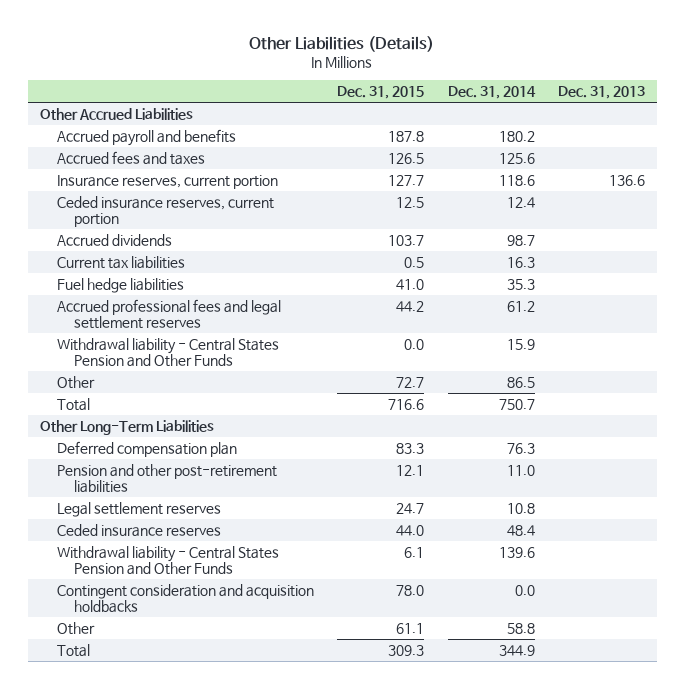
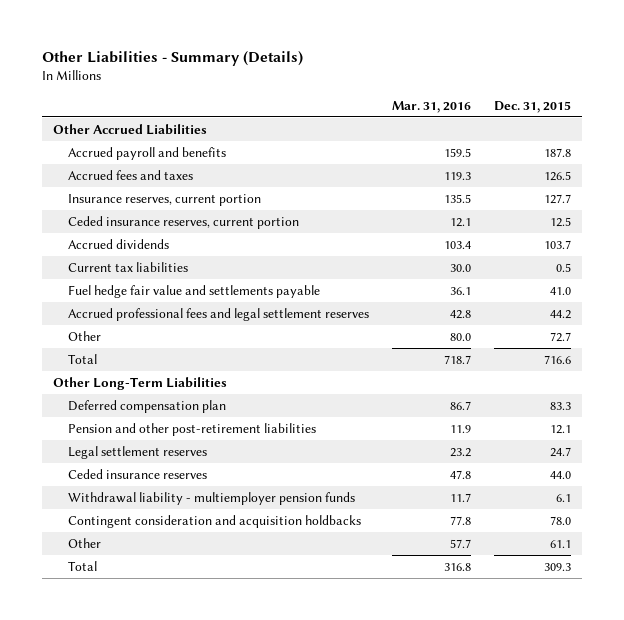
- Other Liabilities (Details)
+ Other Liabilities - Summary (Details)
- | Dec. 31, 2015 | Dec. 31, 2014 | Dec. 31, 2013
+ | Mar. 31, 2016 | Dec. 31, 2015
- Fuel hedge liabilities | 41.0 | 35.3 |
+ Fuel hedge fair value and settlements payable | 36.1 | 41.0
- Withdrawal liability - Central States Pension and Other Funds | 0.0 | 15.9 |
- Withdrawal liability - Central States Pension and Other Funds | 6.1 | 139.6 |
+ Withdrawal liability - multiemployer pension funds | 11.7 | 6.1

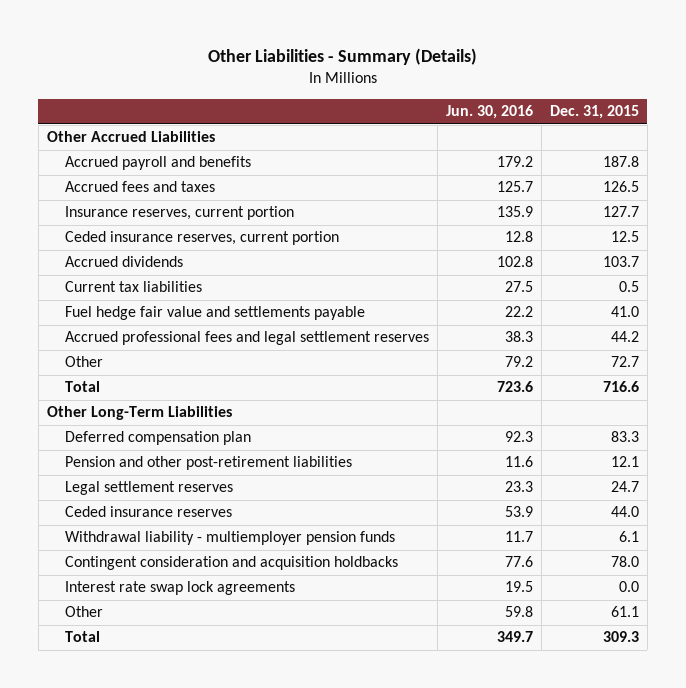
- | Mar. 31, 2016 | Dec. 31, 2015
+ | Jun. 30, 2016 | Dec. 31, 2015
+ Interest rate swap lock agreements | 19.5 | 0.0

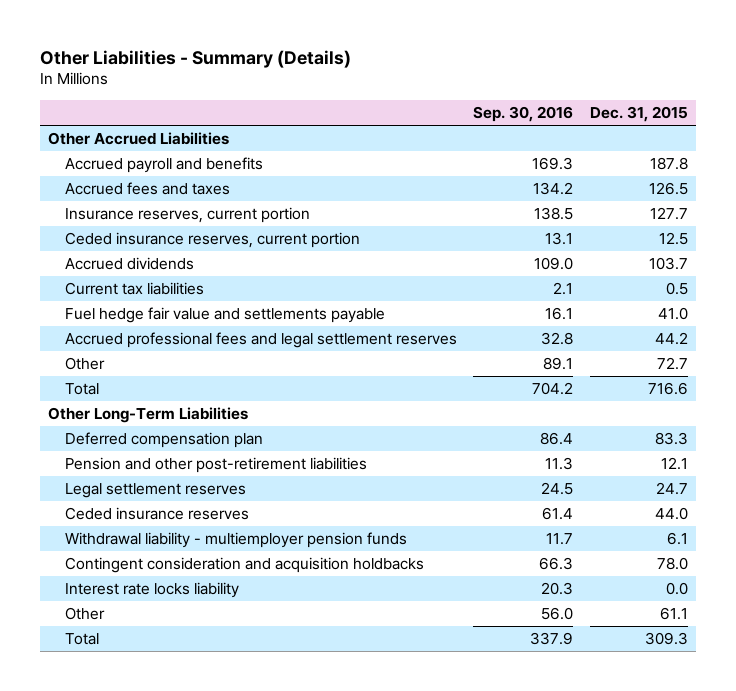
- | Jun. 30, 2016 | Dec. 31, 2015
+ | Sep. 30, 2016 | Dec. 31, 2015
- Interest rate swap lock agreements | 19.5 | 0.0
+ Interest rate locks liability | 20.3 | 0.0

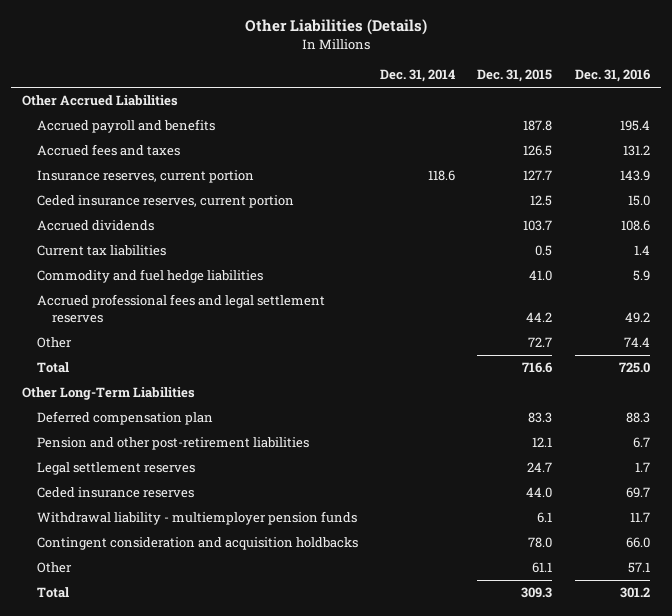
- Other Liabilities - Summary (Details)
+ Other Liabilities (Details)
- | Sep. 30, 2016 | Dec. 31, 2015
+ | Dec. 31, 2014 | Dec. 31, 2015 | Dec. 31, 2016
- Fuel hedge fair value and settlements payable | 16.1 | 41.0
+ Commodity and fuel hedge liabilities | | 41.0 | 5.9
- Interest rate locks liability | 20.3 | 0.0

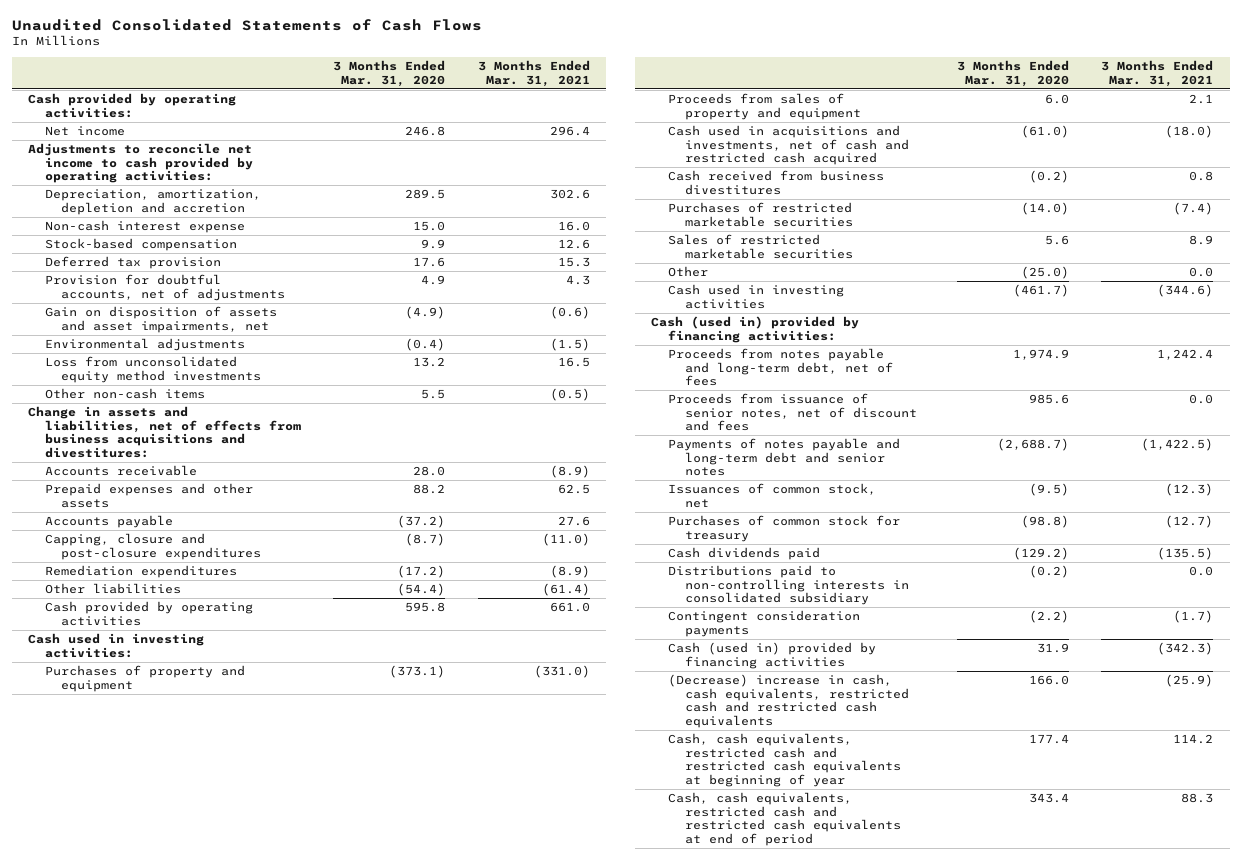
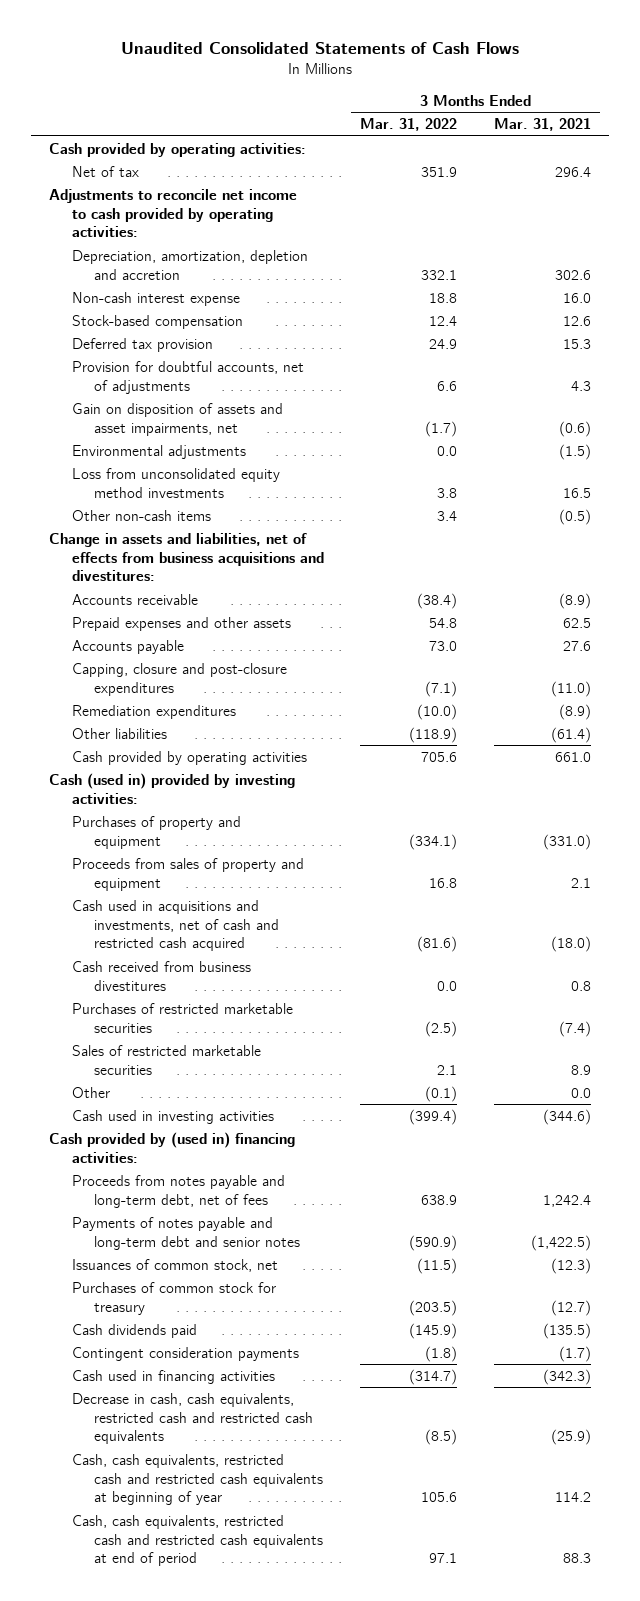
- | 3 Months Ended Mar. 31, 2020 | 3 Months Ended Mar. 31, 2021
+ | 3 Months Ended Mar. 31, 2022 | 3 Months Ended Mar. 31, 2021
- Net income | 246.8 | 296.4
+ Net of tax | 351.9 | 296.4
- Cash used in investing activities:
+ Cash (used in) provided by investing activities:
- Cash (used in) provided by financing activities:
+ Cash provided by (used in) financing activities:
- Proceeds from issuance of senior notes, net of discount and fees | 985.6 | 0.0
- Distributions paid to non-controlling interests in consolidated subsidiary | (0.2) | 0.0
- Cash (used in) provided by financing activities | 31.9 | (342.3)
- (Decrease) increase in cash, cash equivalents, restricted cash and restricted cash equivalents | 166.0 | (25.9)
+ Cash used in financing activities | (314.7) | (342.3)
+ Decrease in cash, cash equivalents, restricted cash and restricted cash equivalents | (8.5) | (25.9)

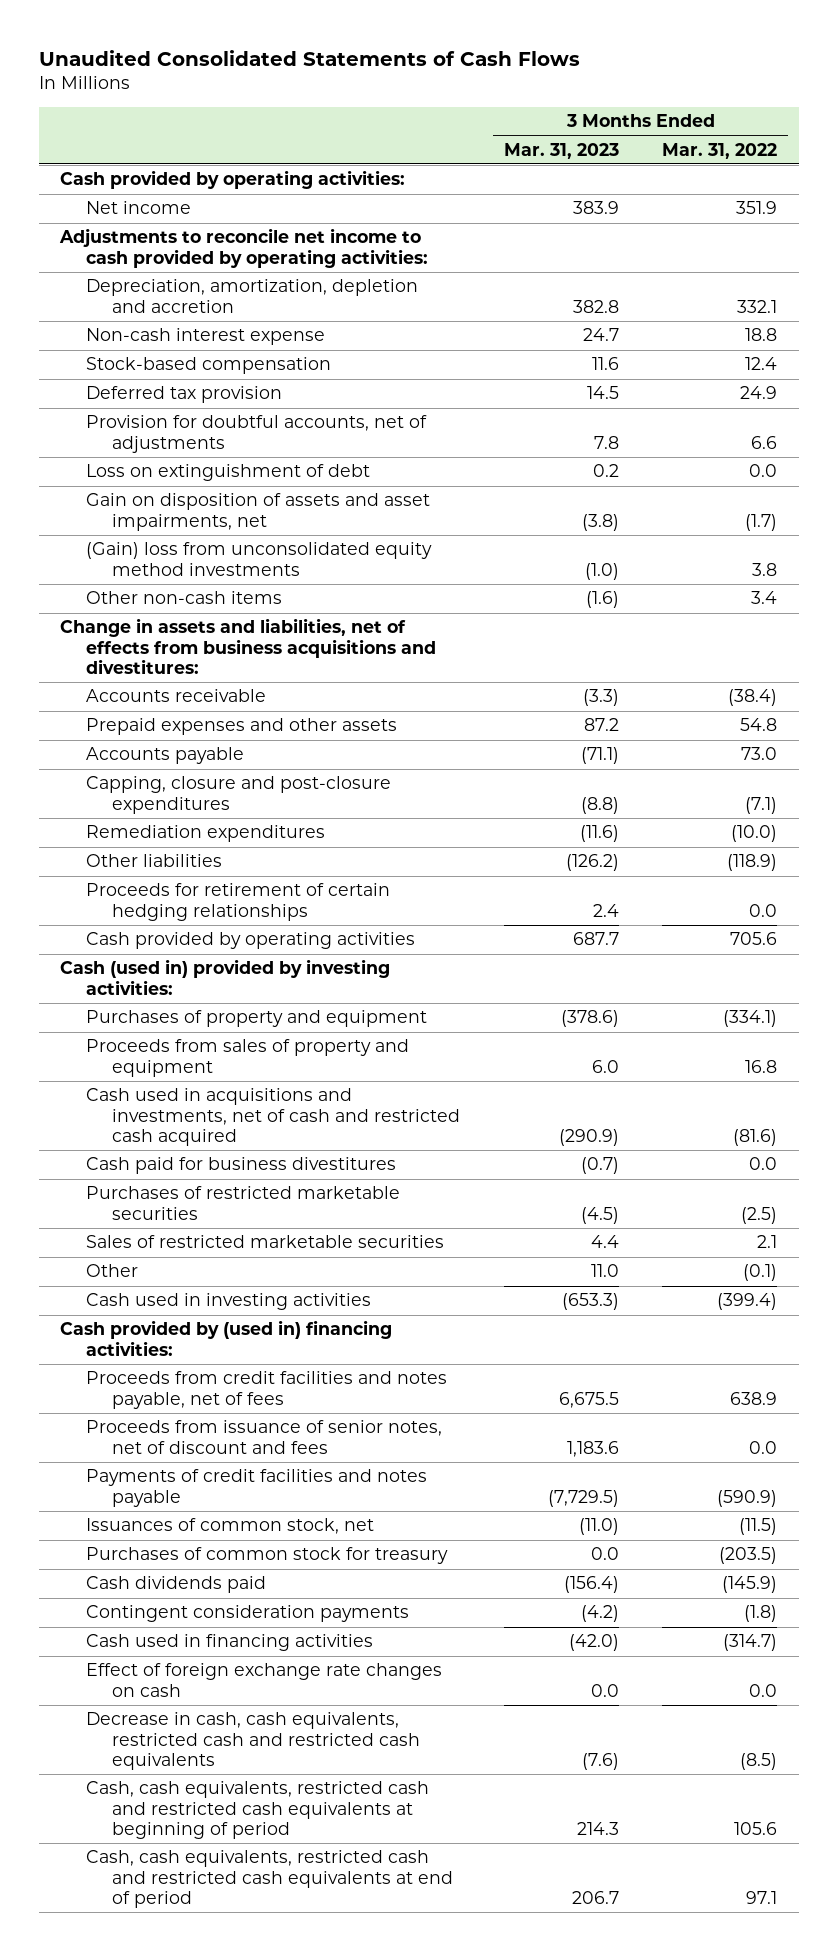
- | 3 Months Ended Mar. 31, 2022 | 3 Months Ended Mar. 31, 2021
+ | 3 Months Ended Mar. 31, 2023 | 3 Months Ended Mar. 31, 2022
- Net of tax | 351.9 | 296.4
+ Net income | 383.9 | 351.9
+ Loss on extinguishment of debt | 0.2 | 0.0
- Environmental adjustments | 0.0 | (1.5)
- Loss from unconsolidated equity method investments | 3.8 | 16.5
+ (Gain) loss from unconsolidated equity method investments | (1.0) | 3.8
+ Proceeds for retirement of certain hedging relationships | 2.4 | 0.0
- Cash received from business divestitures | 0.0 | 0.8
+ Cash paid for business divestitures | (0.7) | 0.0
- Proceeds from notes payable and long-term debt, net of fees | 638.9 | 1,242.4
- Payments of notes payable and long-term debt and senior notes | (590.9) | (1,422.5)
+ Proceeds from credit facilities and notes payable, net of fees | 6,675.5 | 638.9
+ Proceeds from issuance of senior notes, net of discount and fees | 1,183.6 | 0.0
+ Payments of credit facilities and notes payable | (7,729.5) | (590.9)
+ Effect of foreign exchange rate changes on cash | 0.0 | 0.0
- Cash, cash equivalents, restricted cash and restricted cash equivalents at beginning of year | 105.6 | 114.2
+ Cash, cash equivalents, restricted cash and restricted cash equivalents at beginning of period | 214.3 | 105.6

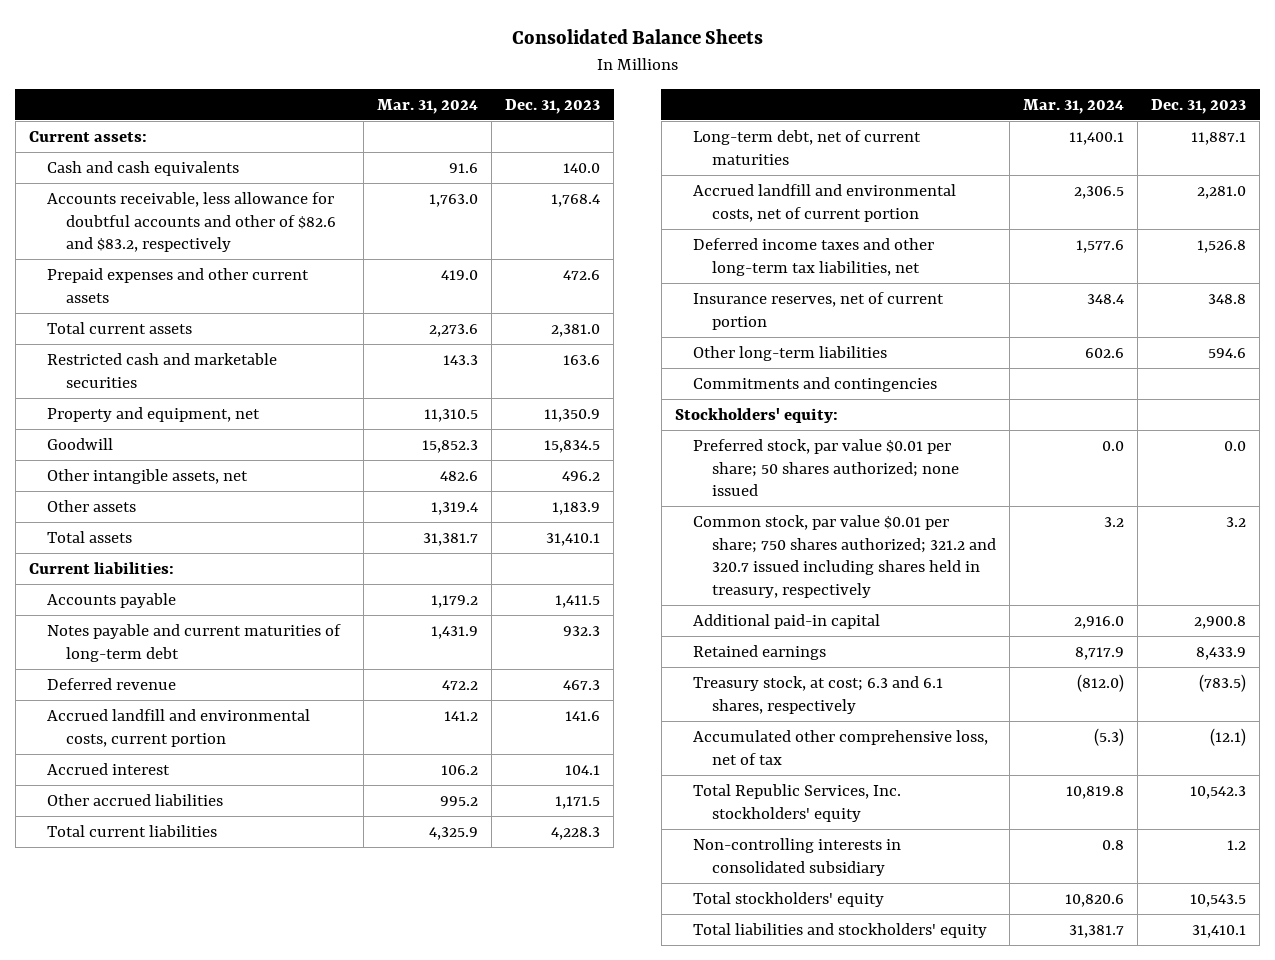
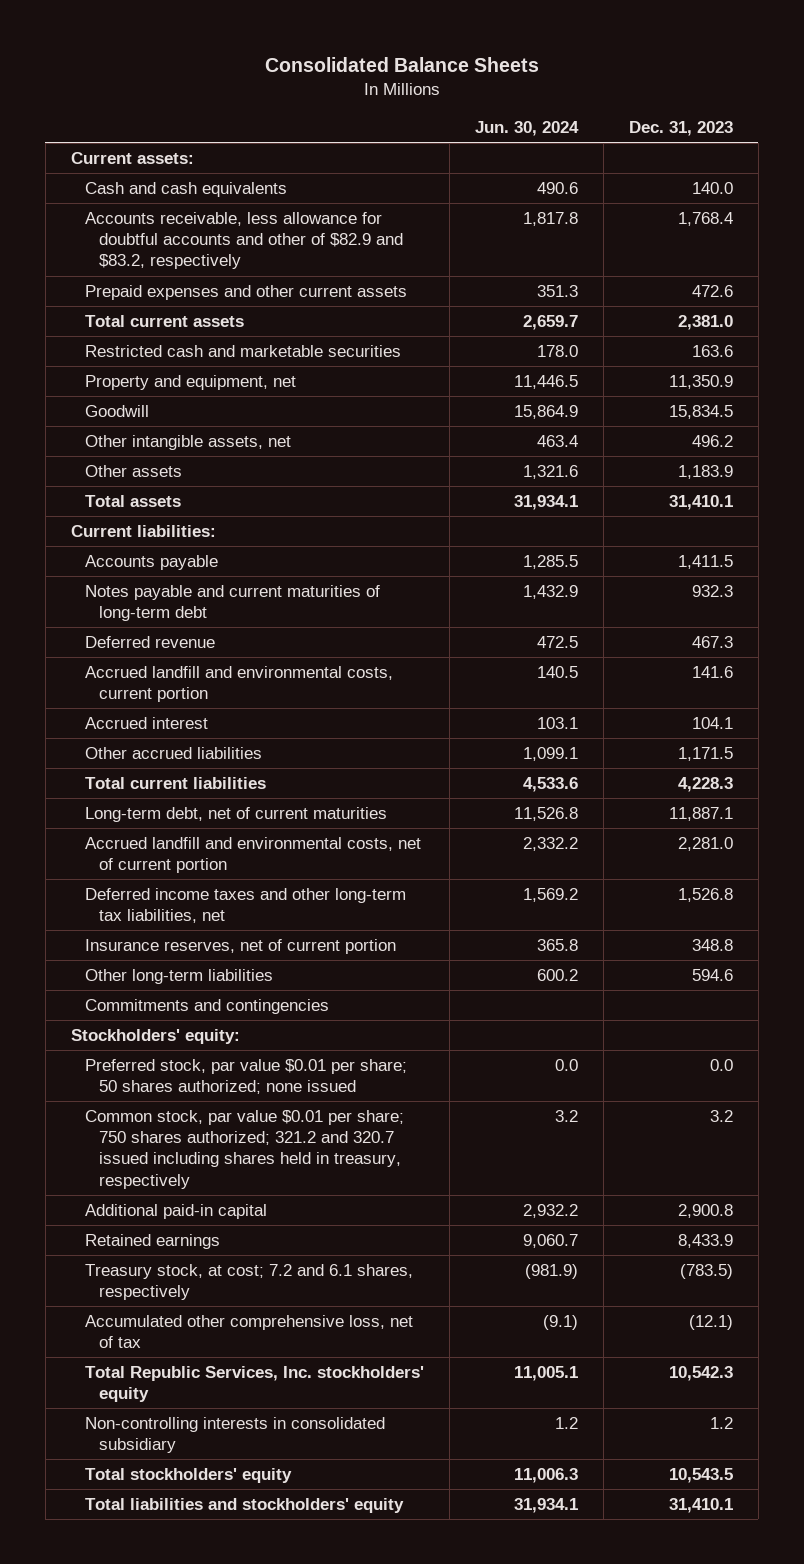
- | Mar. 31, 2024 | Dec. 31, 2023
+ | Jun. 30, 2024 | Dec. 31, 2023
- Accounts receivable, less allowance for doubtful accounts and other of $82.6 and $83.2, respectively | 1,763.0 | 1,768.4
+ Accounts receivable, less allowance for doubtful accounts and other of $82.9 and $83.2, respectively | 1,817.8 | 1,768.4
- Treasury stock, at cost; 6.3 and 6.1 shares, respectively | (812.0) | (783.5)
+ Treasury stock, at cost; 7.2 and 6.1 shares, respectively | (981.9) | (783.5)

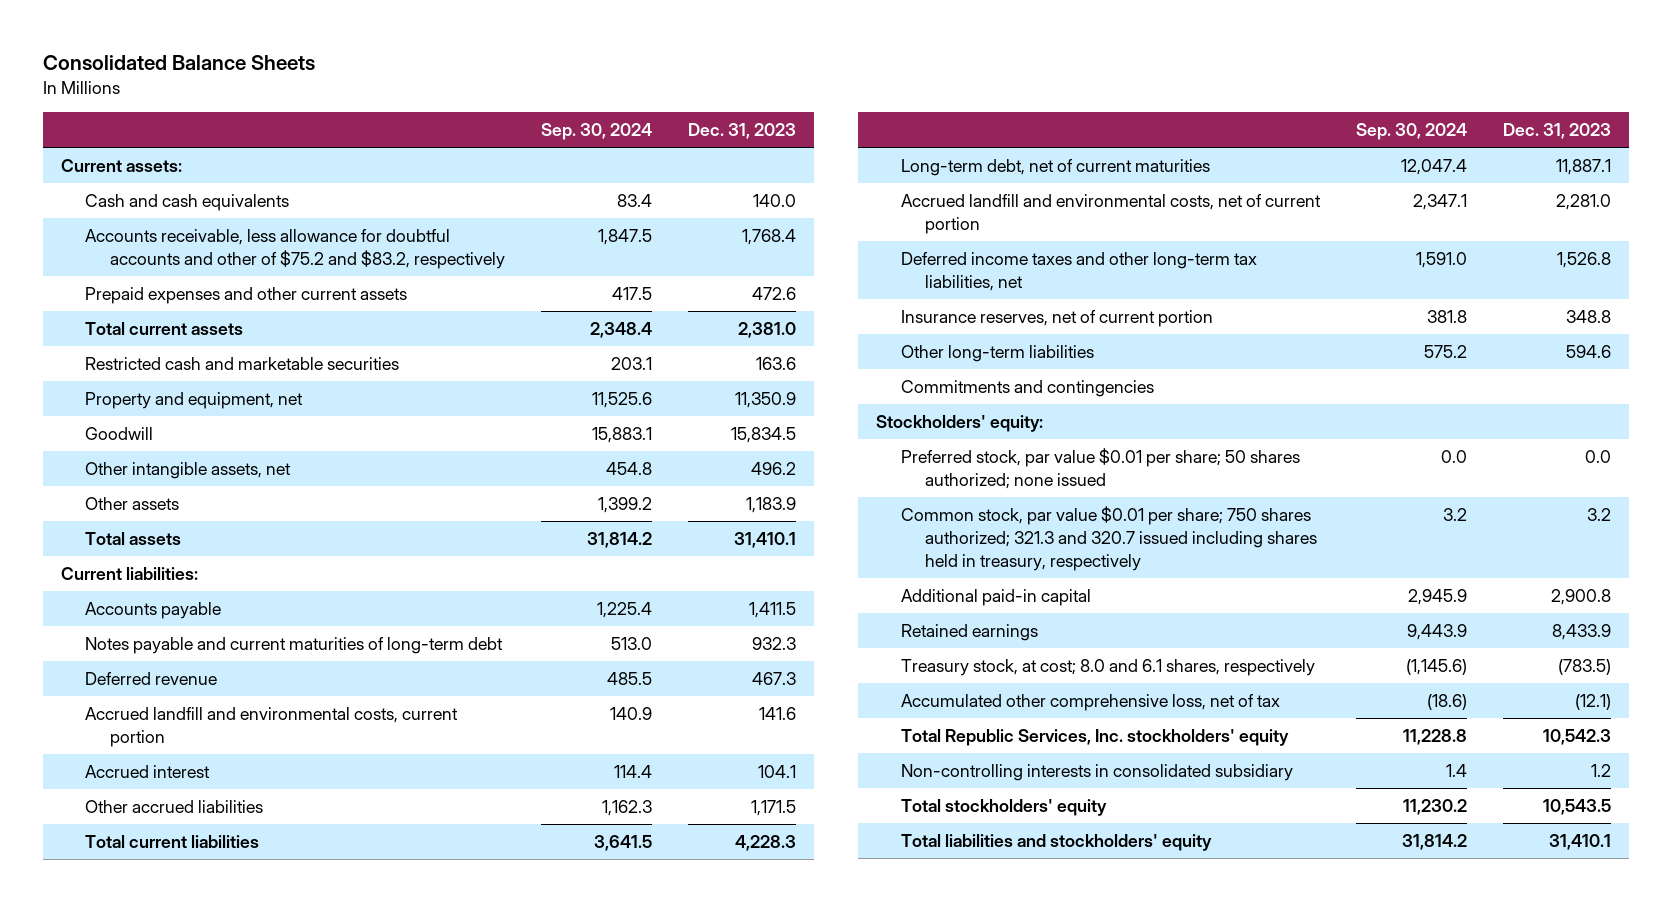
- | Jun. 30, 2024 | Dec. 31, 2023
+ | Sep. 30, 2024 | Dec. 31, 2023
- Accounts receivable, less allowance for doubtful accounts and other of $82.9 and $83.2, respectively | 1,817.8 | 1,768.4
+ Accounts receivable, less allowance for doubtful accounts and other of $75.2 and $83.2, respectively | 1,847.5 | 1,768.4
- Common stock, par value $0.01 per share; 750 shares authorized; 321.2 and 320.7 issued including shares held in treasury, respectively | 3.2 | 3.2
+ Common stock, par value $0.01 per share; 750 shares authorized; 321.3 and 320.7 issued including shares held in treasury, respectively | 3.2 | 3.2
- Treasury stock, at cost; 7.2 and 6.1 shares, respectively | (981.9) | (783.5)
+ Treasury stock, at cost; 8.0 and 6.1 shares, respectively | (1,145.6) | (783.5)

